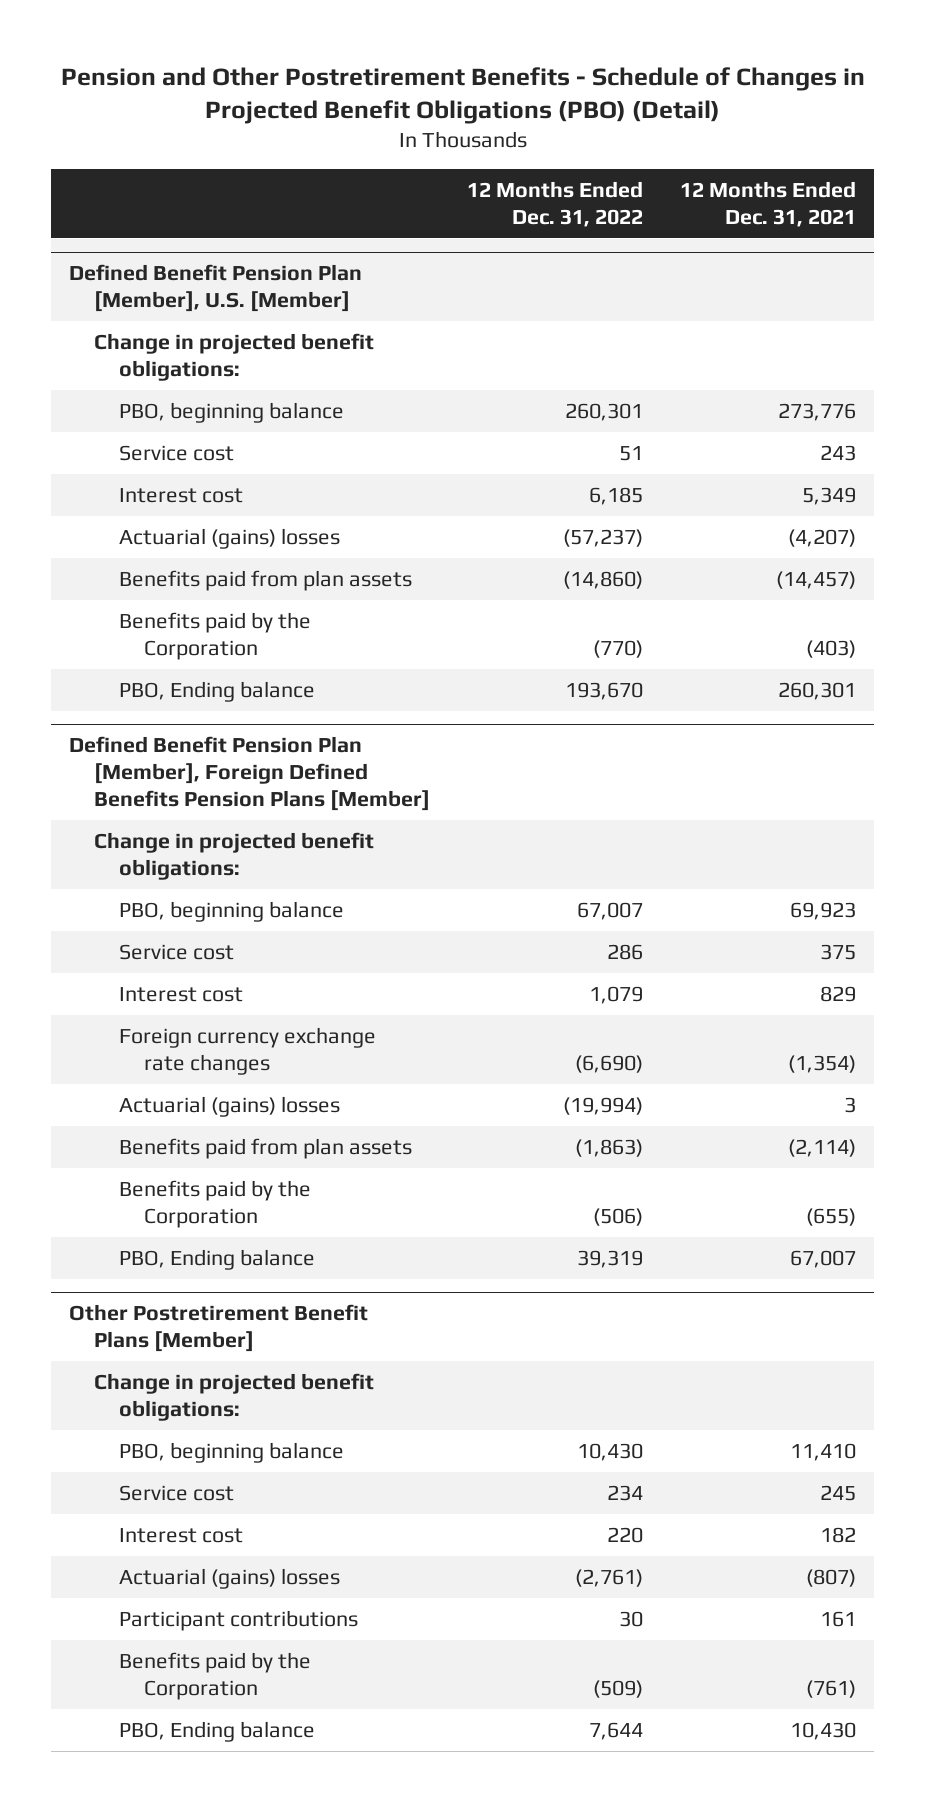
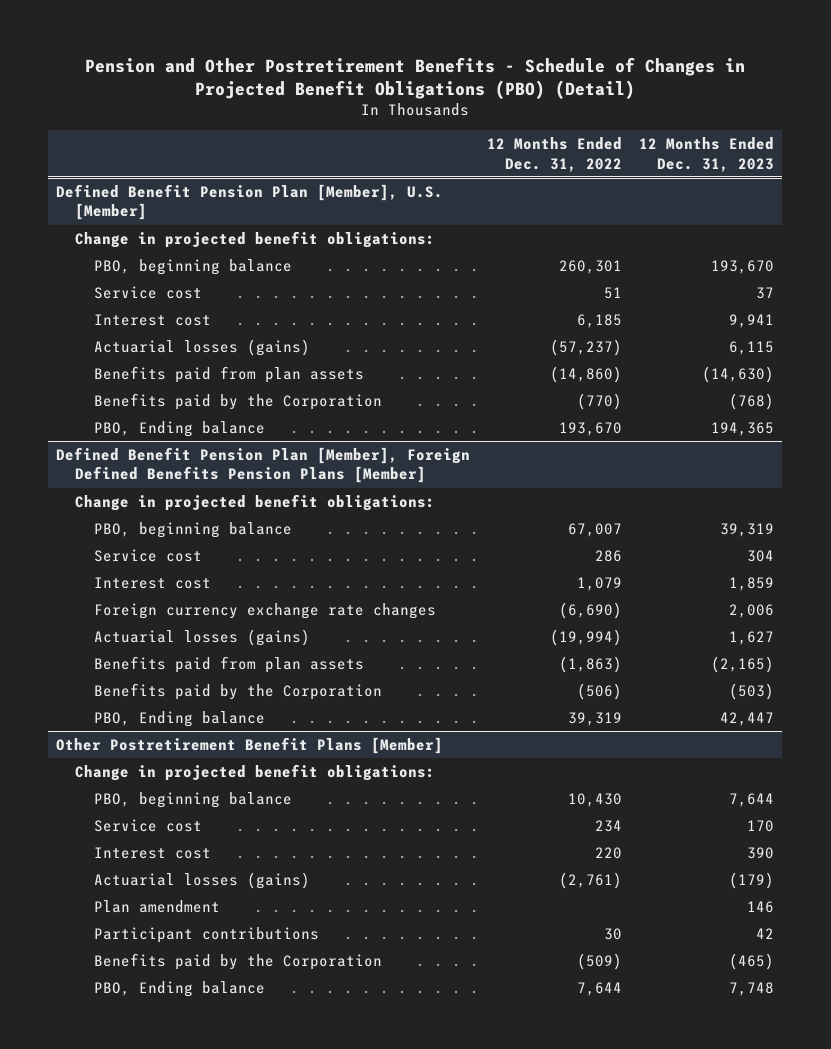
- | 12 Months Ended Dec. 31, 2022 | 12 Months Ended Dec. 31, 2021
+ | 12 Months Ended Dec. 31, 2022 | 12 Months Ended Dec. 31, 2023
@ Defined Benefit Pension Plan [Member], U.S. [Member]
- Actuarial (gains) losses | (57,237) | (4,207)
+ Actuarial losses (gains) | (57,237) | 6,115
@ Defined Benefit Pension Plan [Member], Foreign Defined Benefits Pension Plans [Member]
- Actuarial (gains) losses | (19,994) | 3
+ Actuarial losses (gains) | (19,994) | 1,627
@ Other Postretirement Benefit Plans [Member]
- Actuarial (gains) losses | (2,761) | (807)
+ Actuarial losses (gains) | (2,761) | (179)
+ Plan amendment | | 146

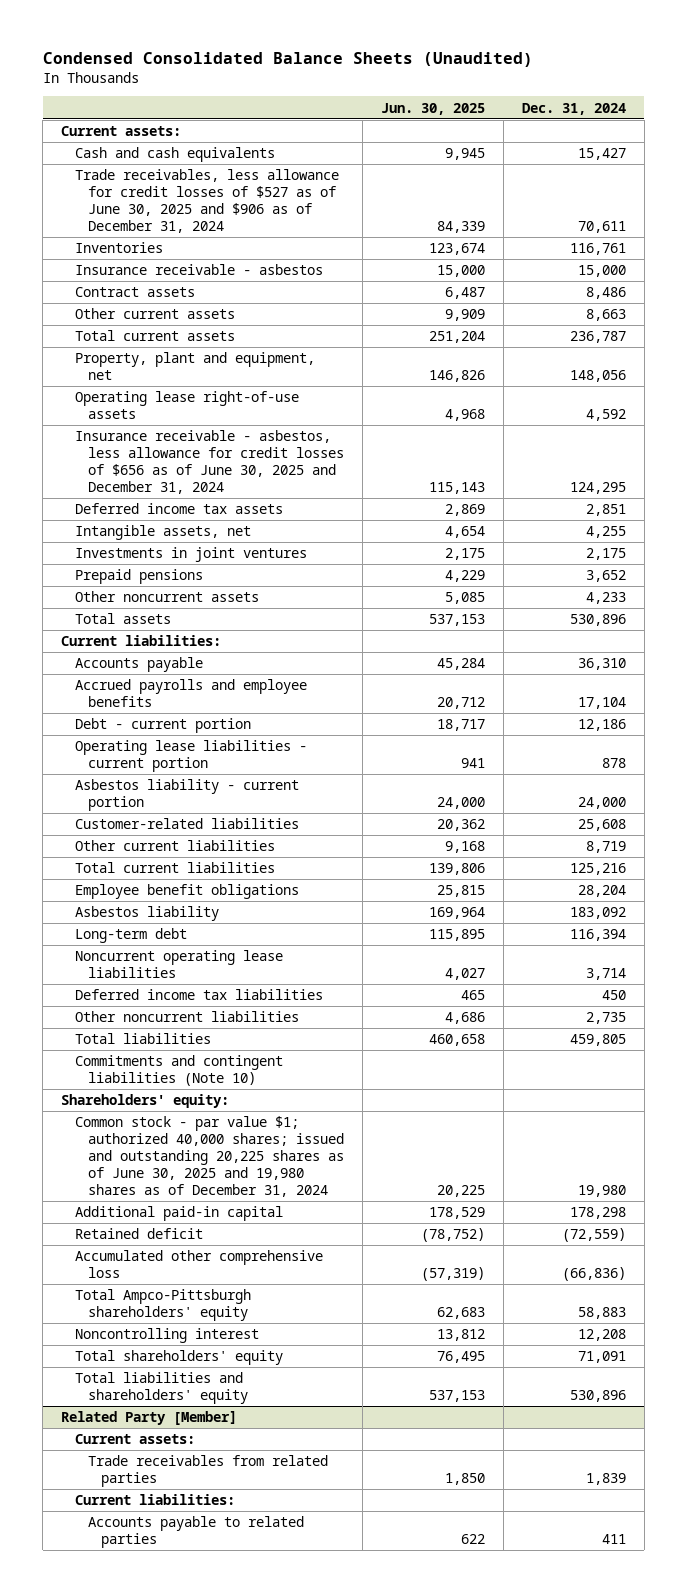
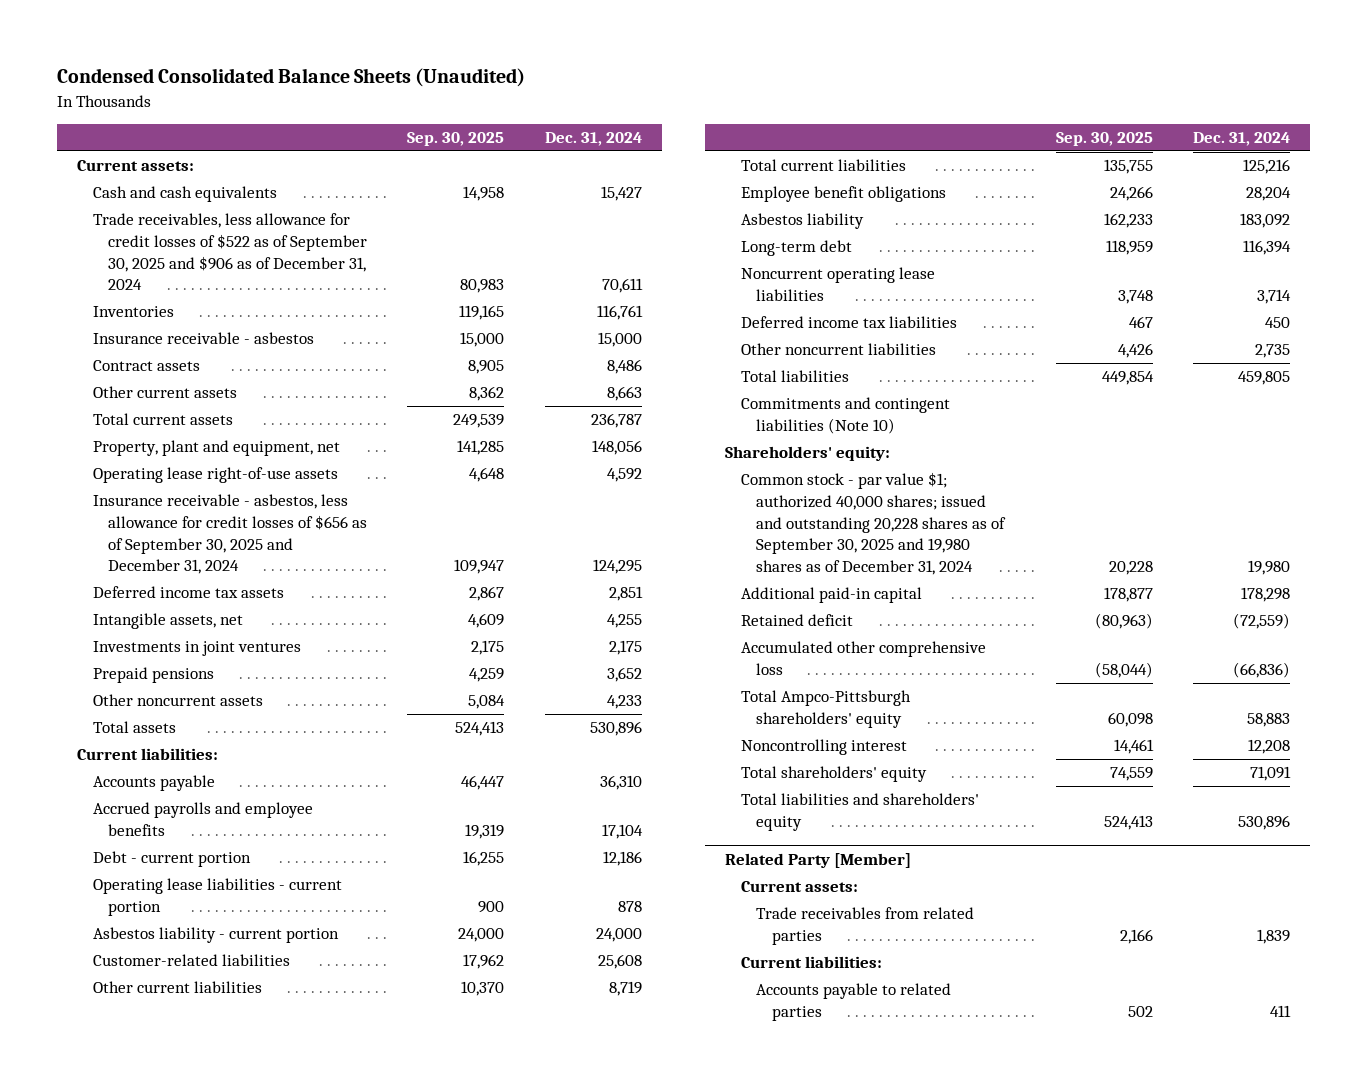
- | Jun. 30, 2025 | Dec. 31, 2024
+ | Sep. 30, 2025 | Dec. 31, 2024
- Trade receivables, less allowance for credit losses of $527 as of June 30, 2025 and $906 as of December 31, 2024 | 84,339 | 70,611
+ Trade receivables, less allowance for credit losses of $522 as of September 30, 2025 and $906 as of December 31, 2024 | 80,983 | 70,611
- Insurance receivable - asbestos, less allowance for credit losses of $656 as of June 30, 2025 and December 31, 2024 | 115,143 | 124,295
+ Insurance receivable - asbestos, less allowance for credit losses of $656 as of September 30, 2025 and December 31, 2024 | 109,947 | 124,295
- Common stock - par value $1; authorized 40,000 shares; issued and outstanding 20,225 shares as of June 30, 2025 and 19,980 shares as of December 31, 2024 | 20,225 | 19,980
+ Common stock - par value $1; authorized 40,000 shares; issued and outstanding 20,228 shares as of September 30, 2025 and 19,980 shares as of December 31, 2024 | 20,228 | 19,980

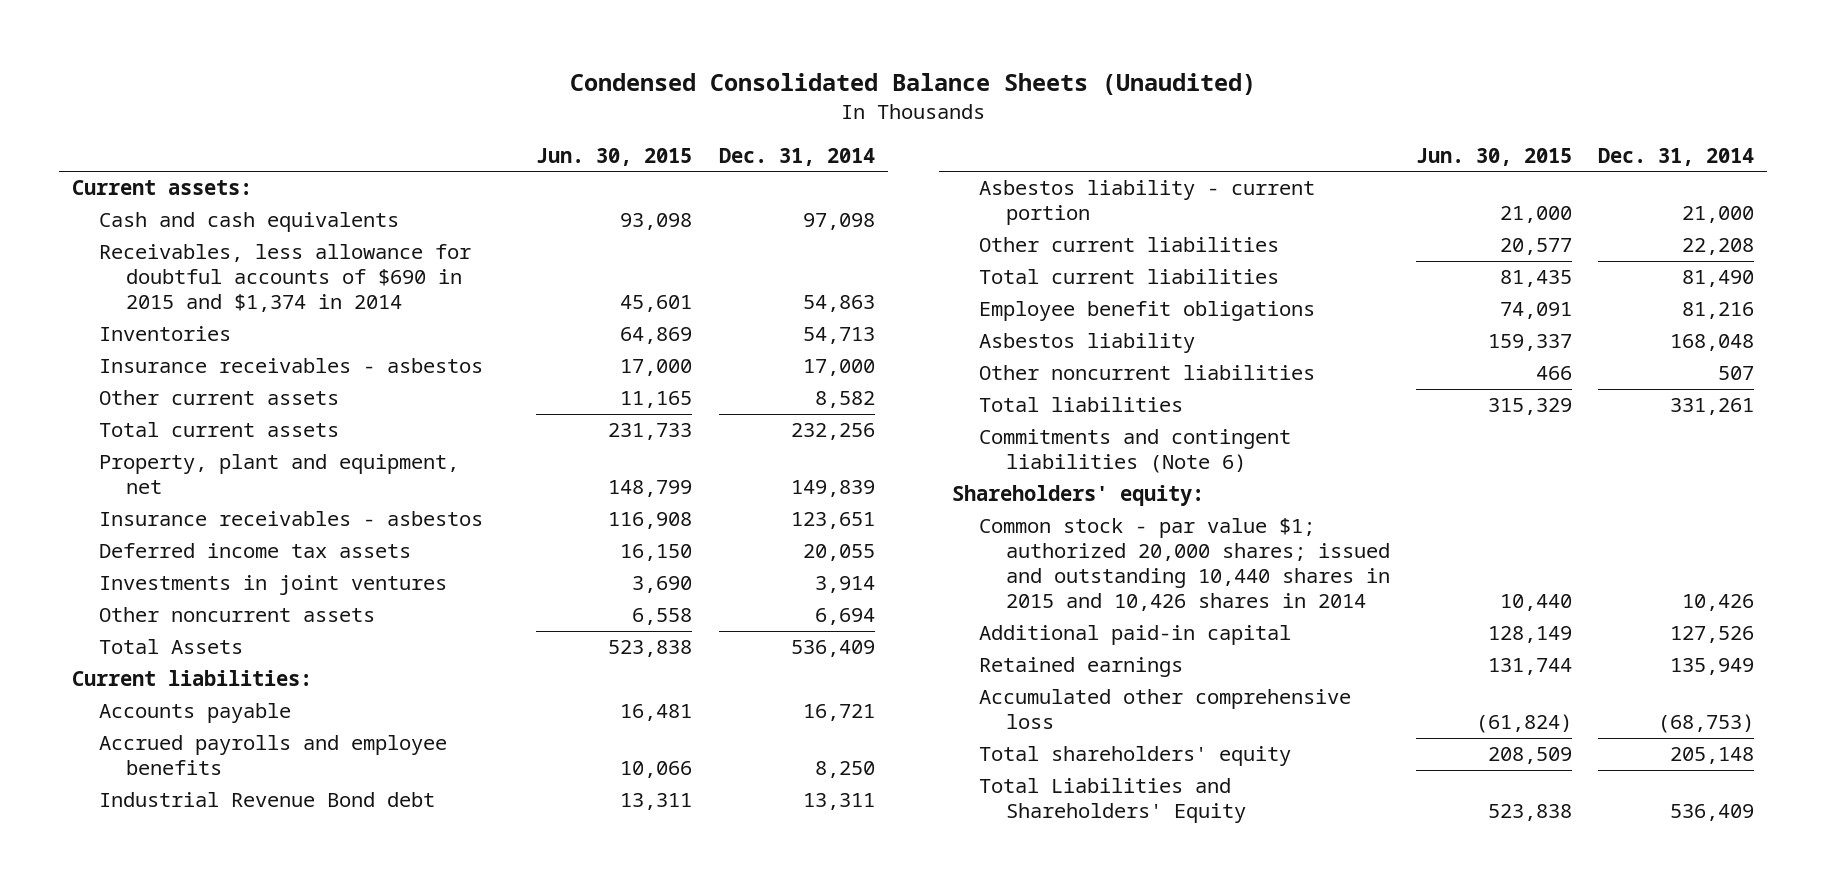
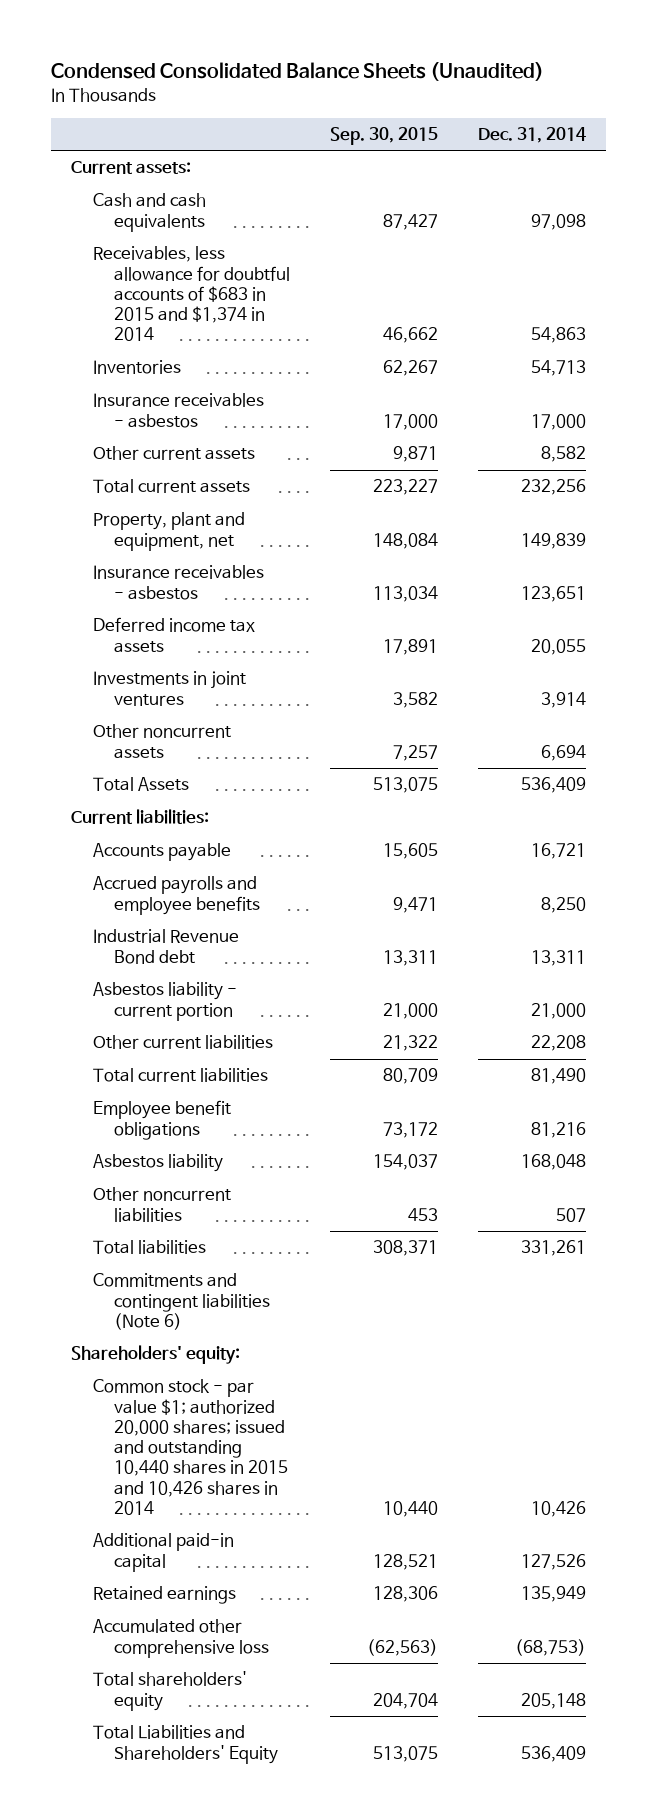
- | Jun. 30, 2015 | Dec. 31, 2014
+ | Sep. 30, 2015 | Dec. 31, 2014
- Receivables, less allowance for doubtful accounts of $690 in 2015 and $1,374 in 2014 | 45,601 | 54,863
+ Receivables, less allowance for doubtful accounts of $683 in 2015 and $1,374 in 2014 | 46,662 | 54,863

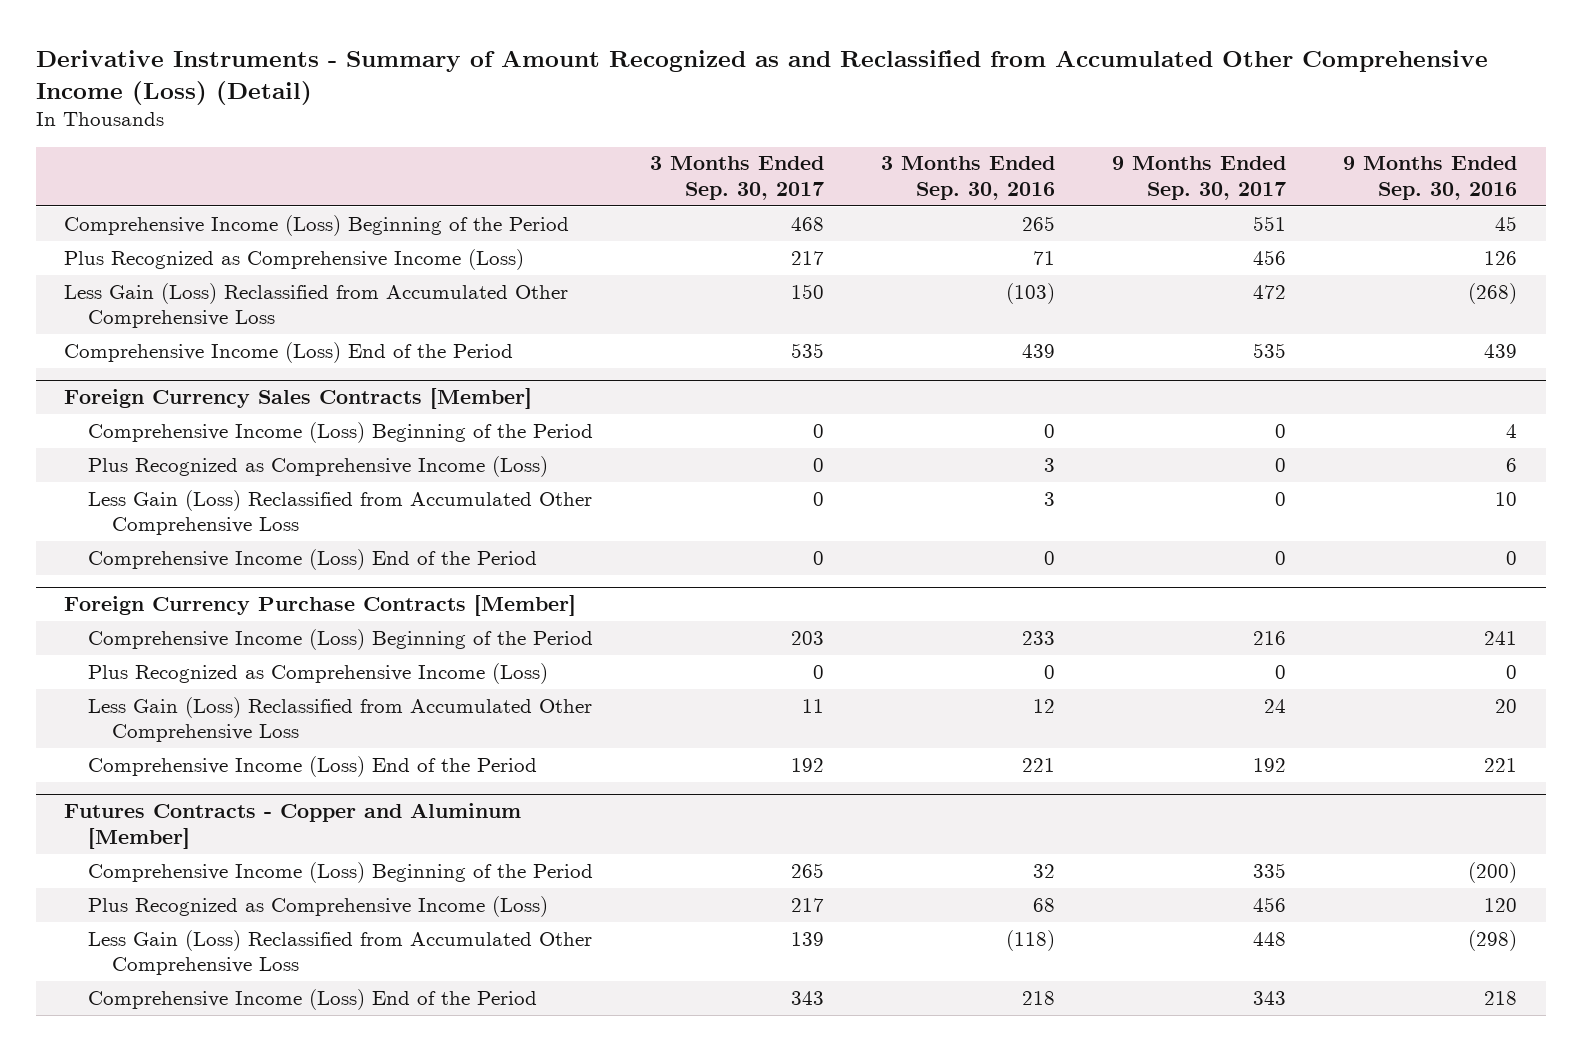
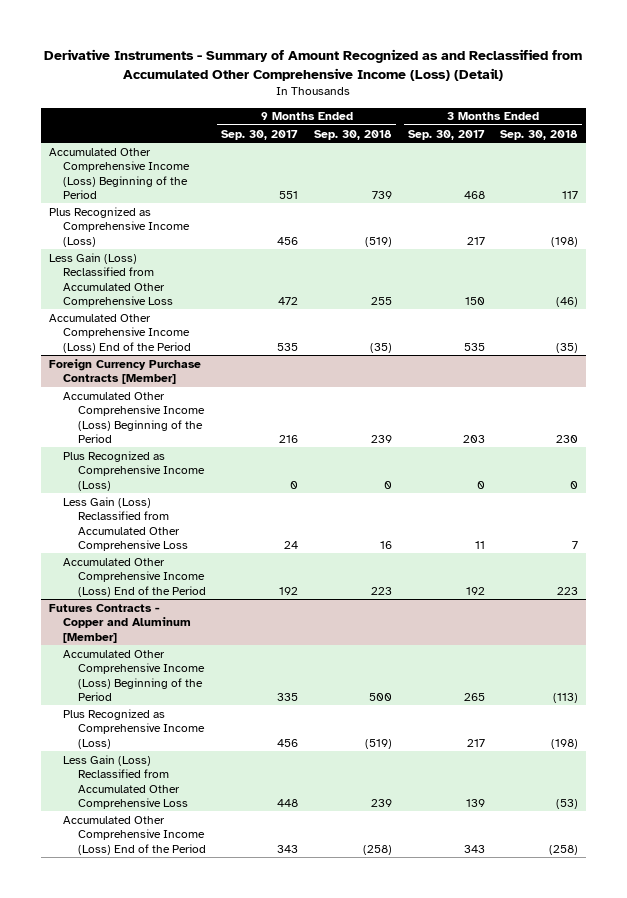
- | 3 Months Ended Sep. 30, 2017 | 3 Months Ended Sep. 30, 2016 | 9 Months Ended Sep. 30, 2017 | 9 Months Ended Sep. 30, 2016
+ | 9 Months Ended Sep. 30, 2017 | 9 Months Ended Sep. 30, 2018 | 3 Months Ended Sep. 30, 2017 | 3 Months Ended Sep. 30, 2018
- Comprehensive Income (Loss) Beginning of the Period | 468 | 265 | 551 | 45
+ Accumulated Other Comprehensive Income (Loss) Beginning of the Period | 551 | 739 | 468 | 117
- Comprehensive Income (Loss) End of the Period | 535 | 439 | 535 | 439
- Foreign Currency Sales Contracts [Member]
- Comprehensive Income (Loss) Beginning of the Period | 0 | 0 | 0 | 4
- Plus Recognized as Comprehensive Income (Loss) | 0 | 3 | 0 | 6
- Less Gain (Loss) Reclassified from Accumulated Other Comprehensive Loss | 0 | 3 | 0 | 10
- Comprehensive Income (Loss) End of the Period | 0 | 0 | 0 | 0
+ Accumulated Other Comprehensive Income (Loss) End of the Period | 535 | (35) | 535 | (35)
@ Foreign Currency Purchase Contracts [Member]
- Comprehensive Income (Loss) Beginning of the Period | 203 | 233 | 216 | 241
+ Accumulated Other Comprehensive Income (Loss) Beginning of the Period | 216 | 239 | 203 | 230
- Comprehensive Income (Loss) End of the Period | 192 | 221 | 192 | 221
+ Accumulated Other Comprehensive Income (Loss) End of the Period | 192 | 223 | 192 | 223
@ Futures Contracts - Copper and Aluminum [Member]
- Comprehensive Income (Loss) Beginning of the Period | 265 | 32 | 335 | (200)
+ Accumulated Other Comprehensive Income (Loss) Beginning of the Period | 335 | 500 | 265 | (113)
- Comprehensive Income (Loss) End of the Period | 343 | 218 | 343 | 218
+ Accumulated Other Comprehensive Income (Loss) End of the Period | 343 | (258) | 343 | (258)

